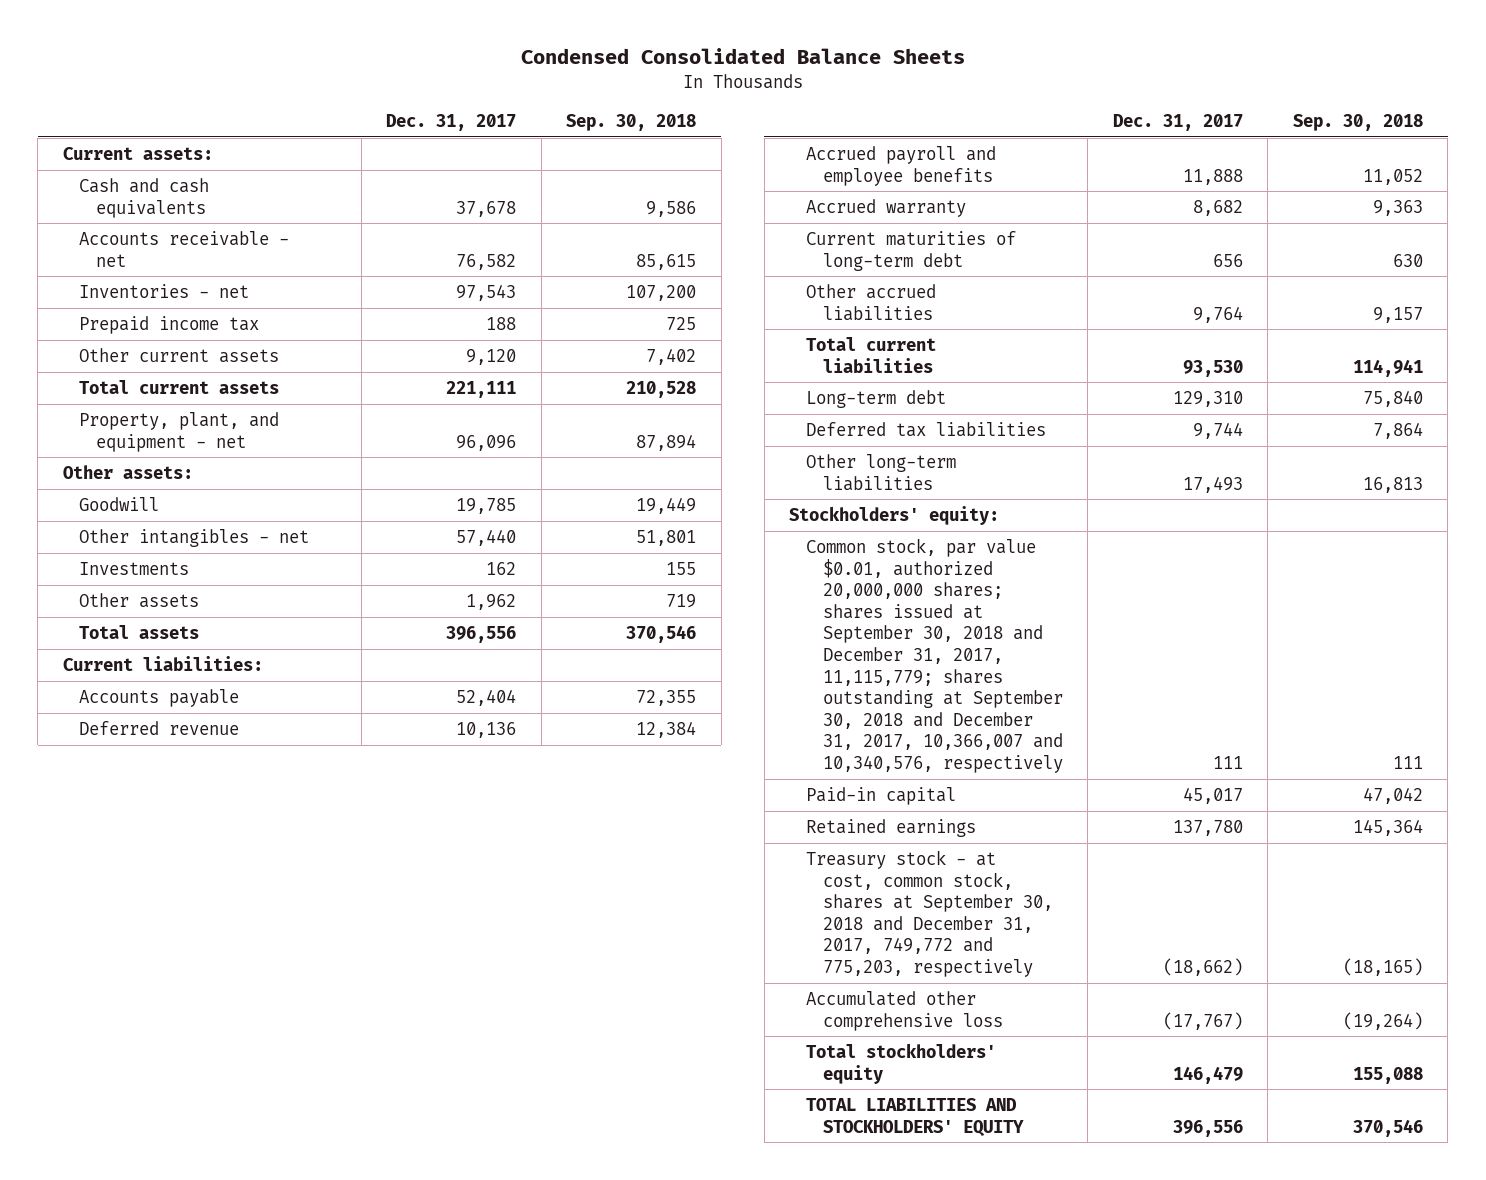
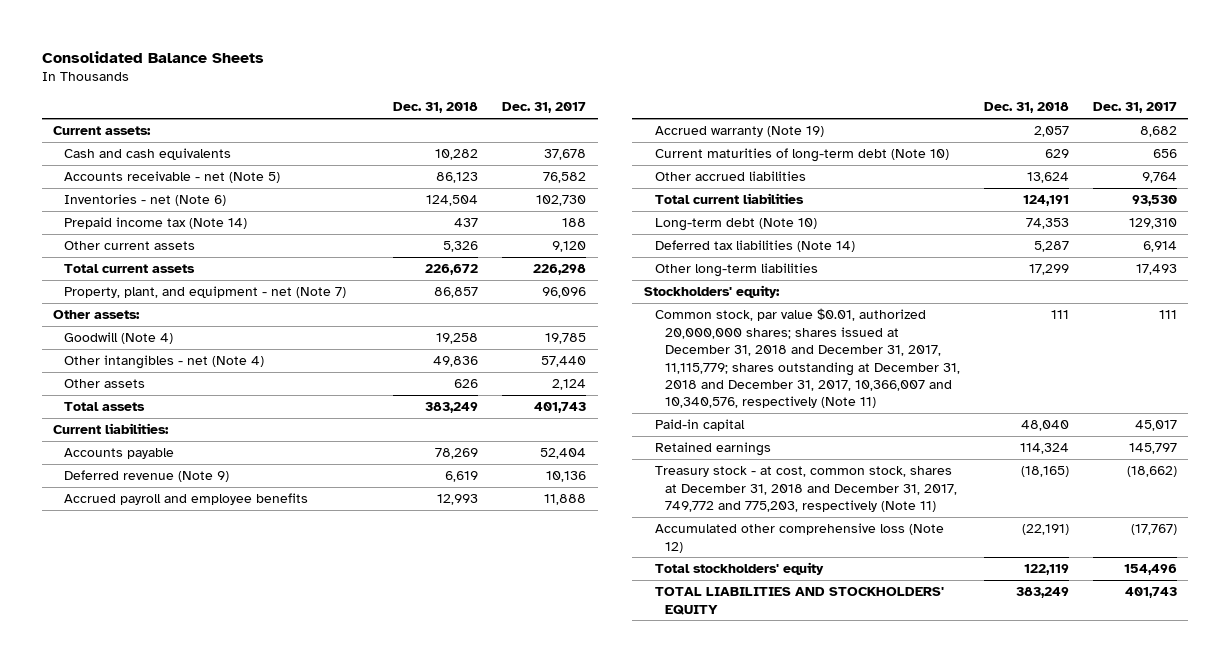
- Condensed Consolidated Balance Sheets
+ Consolidated Balance Sheets
- | Dec. 31, 2017 | Sep. 30, 2018
+ | Dec. 31, 2018 | Dec. 31, 2017
- Accounts receivable - net | 76,582 | 85,615
- Inventories - net | 97,543 | 107,200
- Prepaid income tax | 188 | 725
+ Accounts receivable - net (Note 5) | 86,123 | 76,582
+ Inventories - net (Note 6) | 124,504 | 102,730
+ Prepaid income tax (Note 14) | 437 | 188
- Total current assets | 221,111 | 210,528
- Property, plant, and equipment - net | 96,096 | 87,894
+ Total current assets | 226,672 | 226,298
+ Property, plant, and equipment - net (Note 7) | 86,857 | 96,096
- Goodwill | 19,785 | 19,449
- Other intangibles - net | 57,440 | 51,801
- Investments | 162 | 155
- Other assets | 1,962 | 719
- Total assets | 396,556 | 370,546
+ Goodwill (Note 4) | 19,258 | 19,785
+ Other intangibles - net (Note 4) | 49,836 | 57,440
+ Other assets | 626 | 2,124
+ Total assets | 383,249 | 401,743
- Deferred revenue | 10,136 | 12,384
+ Deferred revenue (Note 9) | 6,619 | 10,136
- Accrued warranty | 8,682 | 9,363
- Current maturities of long-term debt | 656 | 630
+ Accrued warranty (Note 19) | 2,057 | 8,682
+ Current maturities of long-term debt (Note 10) | 629 | 656
- Long-term debt | 129,310 | 75,840
- Deferred tax liabilities | 9,744 | 7,864
+ Long-term debt (Note 10) | 74,353 | 129,310
+ Deferred tax liabilities (Note 14) | 5,287 | 6,914
- Common stock, par value $0.01, authorized 20,000,000 shares; shares issued at September 30, 2018 and December 31, 2017, 11,115,779; shares outstanding at September 30, 2018 and December 31, 2017, 10,366,007 and 10,340,576, respectively | 111 | 111
+ Common stock, par value $0.01, authorized 20,000,000 shares; shares issued at December 31, 2018 and December 31, 2017, 11,115,779; shares outstanding at December 31, 2018 and December 31, 2017, 10,366,007 and 10,340,576, respectively (Note 11) | 111 | 111
- Retained earnings | 137,780 | 145,364
- Treasury stock - at cost, common stock, shares at September 30, 2018 and December 31, 2017, 749,772 and 775,203, respectively | (18,662) | (18,165)
- Accumulated other comprehensive loss | (17,767) | (19,264)
- Total stockholders' equity | 146,479 | 155,088
- TOTAL LIABILITIES AND STOCKHOLDERS' EQUITY | 396,556 | 370,546
+ Retained earnings | 114,324 | 145,797
+ Treasury stock - at cost, common stock, shares at December 31, 2018 and December 31, 2017, 749,772 and 775,203, respectively (Note 11) | (18,165) | (18,662)
+ Accumulated other comprehensive loss (Note 12) | (22,191) | (17,767)
+ Total stockholders' equity | 122,119 | 154,496
+ TOTAL LIABILITIES AND STOCKHOLDERS' EQUITY | 383,249 | 401,743

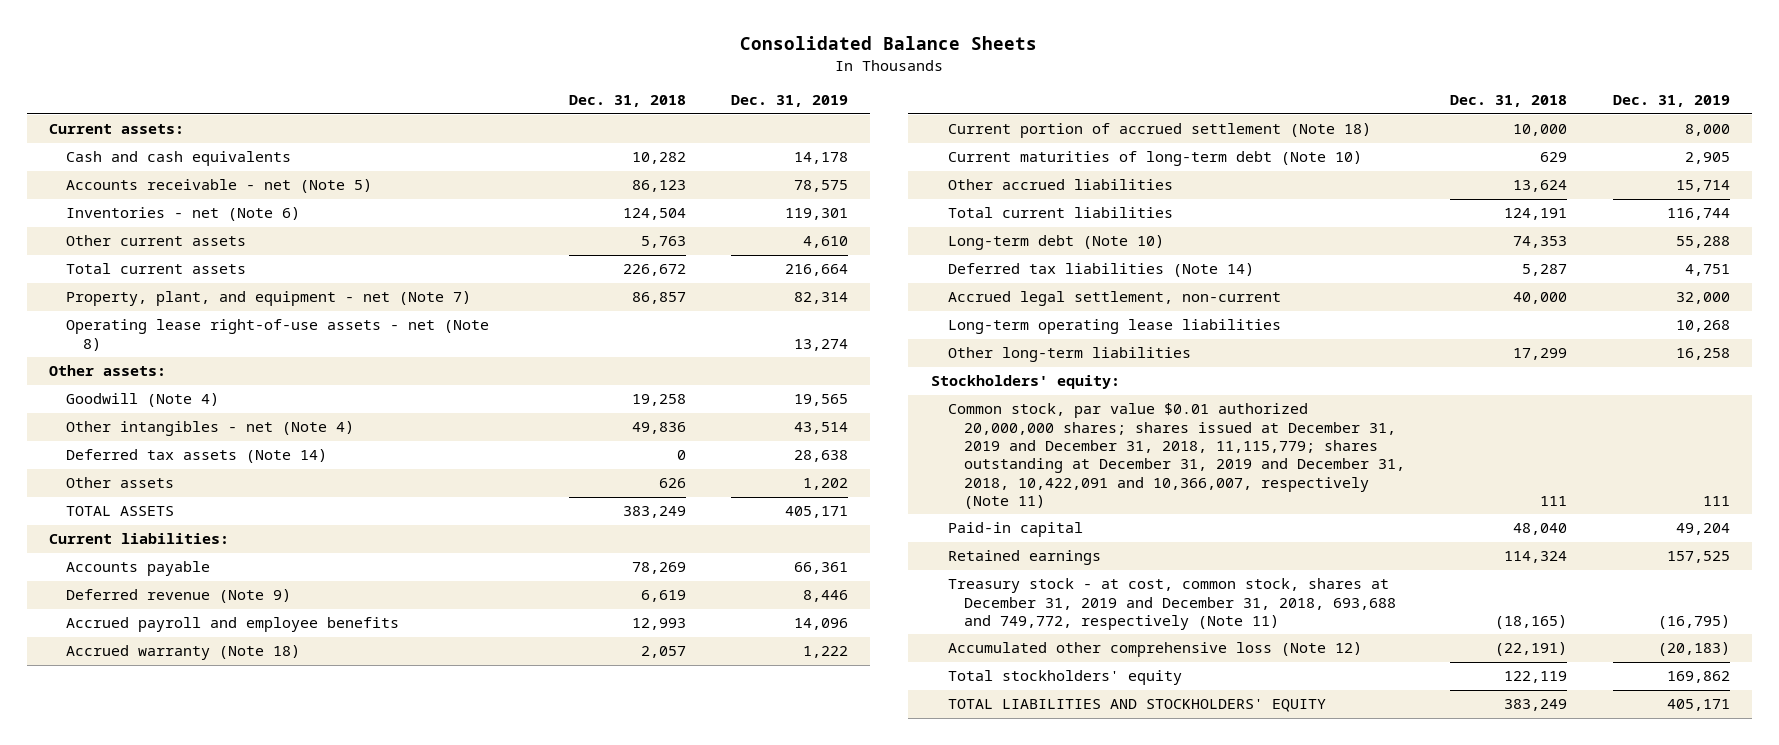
- | Dec. 31, 2018 | Dec. 31, 2017
+ | Dec. 31, 2018 | Dec. 31, 2019
- Prepaid income tax (Note 14) | 437 | 188
- Other current assets | 5,326 | 9,120
+ Other current assets | 5,763 | 4,610
+ Operating lease right-of-use assets - net (Note 8) | | 13,274
+ Deferred tax assets (Note 14) | 0 | 28,638
- Total assets | 383,249 | 401,743
+ TOTAL ASSETS | 383,249 | 405,171
- Accrued warranty (Note 19) | 2,057 | 8,682
+ Accrued warranty (Note 18) | 2,057 | 1,222
+ Current portion of accrued settlement (Note 18) | 10,000 | 8,000
+ Accrued legal settlement, non-current | 40,000 | 32,000
+ Long-term operating lease liabilities | | 10,268
- Common stock, par value $0.01, authorized 20,000,000 shares; shares issued at December 31, 2018 and December 31, 2017, 11,115,779; shares outstanding at December 31, 2018 and December 31, 2017, 10,366,007 and 10,340,576, respectively (Note 11) | 111 | 111
+ Common stock, par value $0.01 authorized 20,000,000 shares; shares issued at December 31, 2019 and December 31, 2018, 11,115,779; shares outstanding at December 31, 2019 and December 31, 2018, 10,422,091 and 10,366,007, respectively (Note 11) | 111 | 111
- Treasury stock - at cost, common stock, shares at December 31, 2018 and December 31, 2017, 749,772 and 775,203, respectively (Note 11) | (18,165) | (18,662)
+ Treasury stock - at cost, common stock, shares at December 31, 2019 and December 31, 2018, 693,688 and 749,772, respectively (Note 11) | (18,165) | (16,795)

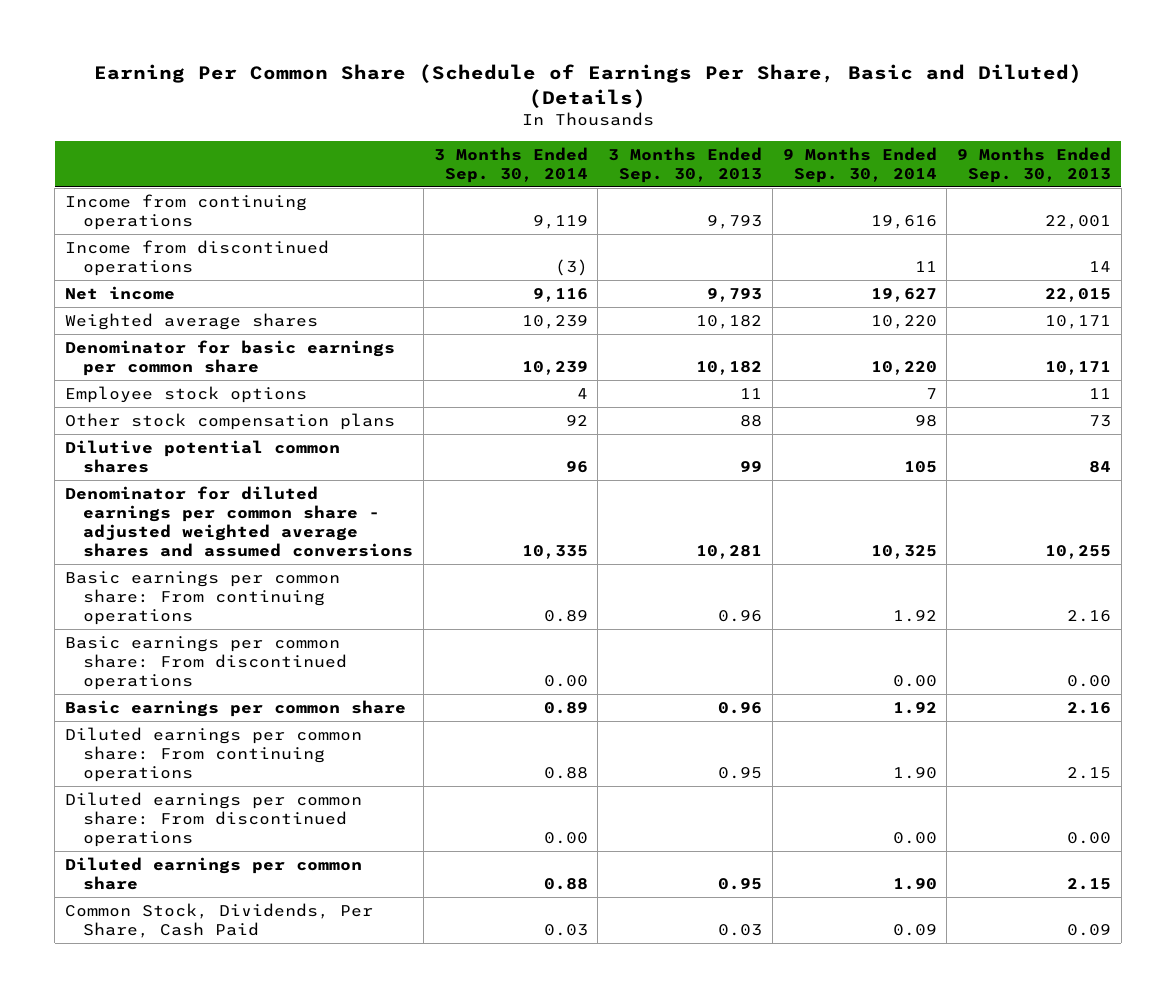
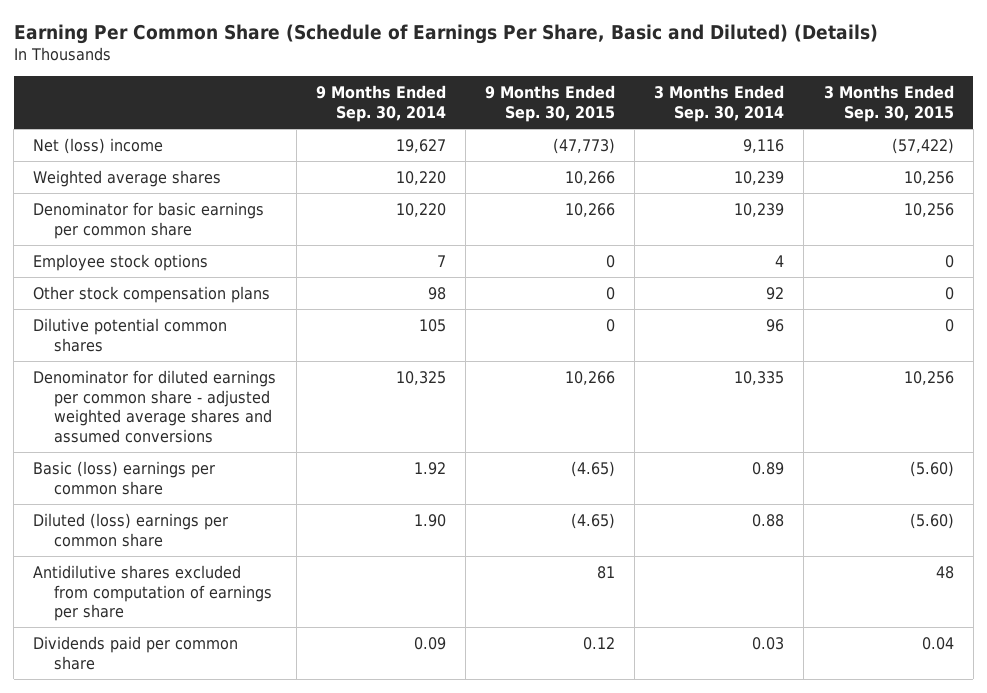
- | 3 Months Ended Sep. 30, 2014 | 3 Months Ended Sep. 30, 2013 | 9 Months Ended Sep. 30, 2014 | 9 Months Ended Sep. 30, 2013
+ | 9 Months Ended Sep. 30, 2014 | 9 Months Ended Sep. 30, 2015 | 3 Months Ended Sep. 30, 2014 | 3 Months Ended Sep. 30, 2015
- Income from continuing operations | 9,119 | 9,793 | 19,616 | 22,001
- Income from discontinued operations | (3) | | 11 | 14
- Net income | 9,116 | 9,793 | 19,627 | 22,015
+ Net (loss) income | 19,627 | (47,773) | 9,116 | (57,422)
- Basic earnings per common share: From continuing operations | 0.89 | 0.96 | 1.92 | 2.16
- Basic earnings per common share: From discontinued operations | 0.00 | | 0.00 | 0.00
- Basic earnings per common share | 0.89 | 0.96 | 1.92 | 2.16
- Diluted earnings per common share: From continuing operations | 0.88 | 0.95 | 1.90 | 2.15
- Diluted earnings per common share: From discontinued operations | 0.00 | | 0.00 | 0.00
- Diluted earnings per common share | 0.88 | 0.95 | 1.90 | 2.15
- Common Stock, Dividends, Per Share, Cash Paid | 0.03 | 0.03 | 0.09 | 0.09
+ Basic (loss) earnings per common share | 1.92 | (4.65) | 0.89 | (5.60)
+ Diluted (loss) earnings per common share | 1.90 | (4.65) | 0.88 | (5.60)
+ Antidilutive shares excluded from computation of earnings per share | | 81 | | 48
+ Dividends paid per common share | 0.09 | 0.12 | 0.03 | 0.04

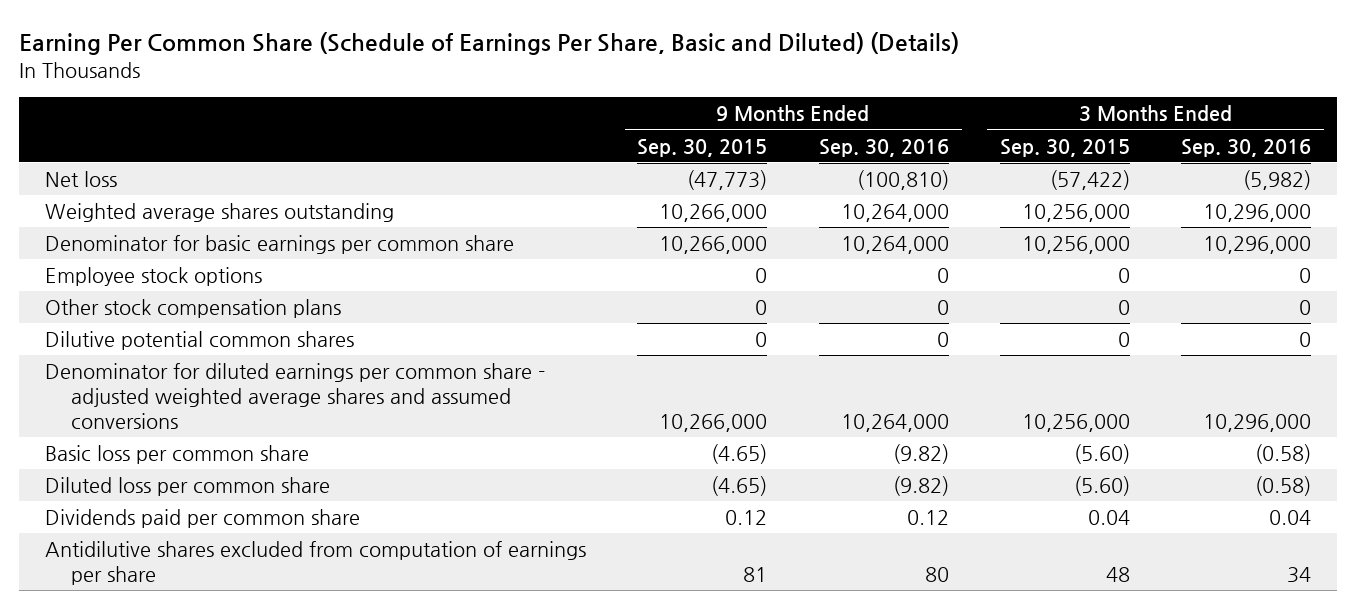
- | 9 Months Ended Sep. 30, 2014 | 9 Months Ended Sep. 30, 2015 | 3 Months Ended Sep. 30, 2014 | 3 Months Ended Sep. 30, 2015
+ | 9 Months Ended Sep. 30, 2015 | 9 Months Ended Sep. 30, 2016 | 3 Months Ended Sep. 30, 2015 | 3 Months Ended Sep. 30, 2016
- Net (loss) income | 19,627 | (47,773) | 9,116 | (57,422)
- Weighted average shares | 10,220 | 10,266 | 10,239 | 10,256
- Denominator for basic earnings per common share | 10,220 | 10,266 | 10,239 | 10,256
+ Net loss | (47,773) | (100,810) | (57,422) | (5,982)
+ Weighted average shares outstanding | 10,266,000 | 10,264,000 | 10,256,000 | 10,296,000
+ Denominator for basic earnings per common share | 10,266,000 | 10,264,000 | 10,256,000 | 10,296,000
- Denominator for diluted earnings per common share - adjusted weighted average shares and assumed conversions | 10,325 | 10,266 | 10,335 | 10,256
- Basic (loss) earnings per common share | 1.92 | (4.65) | 0.89 | (5.60)
- Diluted (loss) earnings per common share | 1.90 | (4.65) | 0.88 | (5.60)
+ Denominator for diluted earnings per common share - adjusted weighted average shares and assumed conversions | 10,266,000 | 10,264,000 | 10,256,000 | 10,296,000
+ Basic loss per common share | (4.65) | (9.82) | (5.60) | (0.58)
+ Diluted loss per common share | (4.65) | (9.82) | (5.60) | (0.58)
moved down: Antidilutive shares excluded from computation of earnings per share | 81 | 80 | 48 | 34

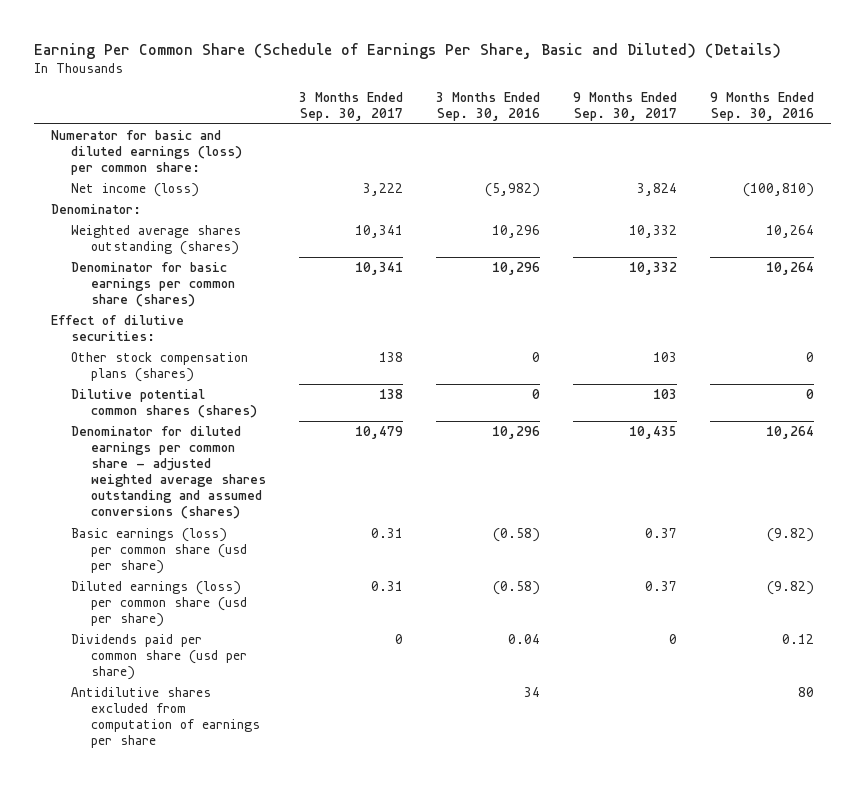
- | 9 Months Ended Sep. 30, 2015 | 9 Months Ended Sep. 30, 2016 | 3 Months Ended Sep. 30, 2015 | 3 Months Ended Sep. 30, 2016
+ | 3 Months Ended Sep. 30, 2017 | 3 Months Ended Sep. 30, 2016 | 9 Months Ended Sep. 30, 2017 | 9 Months Ended Sep. 30, 2016
- Net loss | (47,773) | (100,810) | (57,422) | (5,982)
- Weighted average shares outstanding | 10,266,000 | 10,264,000 | 10,256,000 | 10,296,000
- Denominator for basic earnings per common share | 10,266,000 | 10,264,000 | 10,256,000 | 10,296,000
- Employee stock options | 0 | 0 | 0 | 0
- Other stock compensation plans | 0 | 0 | 0 | 0
- Dilutive potential common shares | 0 | 0 | 0 | 0
- Denominator for diluted earnings per common share - adjusted weighted average shares and assumed conversions | 10,266,000 | 10,264,000 | 10,256,000 | 10,296,000
- Basic loss per common share | (4.65) | (9.82) | (5.60) | (0.58)
- Diluted loss per common share | (4.65) | (9.82) | (5.60) | (0.58)
- Dividends paid per common share | 0.12 | 0.12 | 0.04 | 0.04
+ Numerator for basic and diluted earnings (loss) per common share:
+ Net income (loss) | 3,222 | (5,982) | 3,824 | (100,810)
+ Denominator:
+ Weighted average shares outstanding (shares) | 10,341 | 10,296 | 10,332 | 10,264
+ Denominator for basic earnings per common share (shares) | 10,341 | 10,296 | 10,332 | 10,264
+ Effect of dilutive securities:
+ Other stock compensation plans (shares) | 138 | 0 | 103 | 0
+ Dilutive potential common shares (shares) | 138 | 0 | 103 | 0
+ Denominator for diluted earnings per common share - adjusted weighted average shares outstanding and assumed conversions (shares) | 10,479 | 10,296 | 10,435 | 10,264
+ Basic earnings (loss) per common share (usd per share) | 0.31 | (0.58) | 0.37 | (9.82)
+ Diluted earnings (loss) per common share (usd per share) | 0.31 | (0.58) | 0.37 | (9.82)
+ Dividends paid per common share (usd per share) | 0 | 0.04 | 0 | 0.12

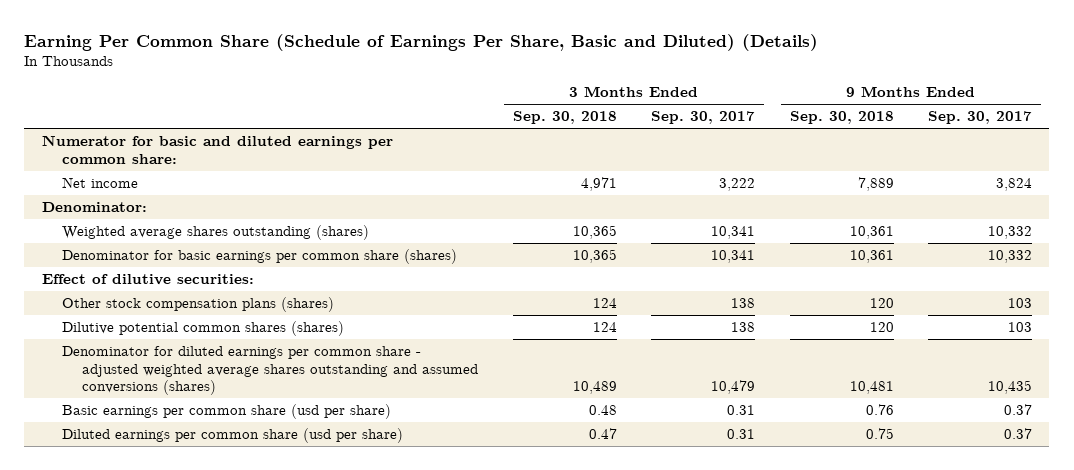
- | 3 Months Ended Sep. 30, 2017 | 3 Months Ended Sep. 30, 2016 | 9 Months Ended Sep. 30, 2017 | 9 Months Ended Sep. 30, 2016
+ | 3 Months Ended Sep. 30, 2018 | 3 Months Ended Sep. 30, 2017 | 9 Months Ended Sep. 30, 2018 | 9 Months Ended Sep. 30, 2017
- Numerator for basic and diluted earnings (loss) per common share:
- Net income (loss) | 3,222 | (5,982) | 3,824 | (100,810)
+ Numerator for basic and diluted earnings per common share:
+ Net income | 4,971 | 3,222 | 7,889 | 3,824
- Basic earnings (loss) per common share (usd per share) | 0.31 | (0.58) | 0.37 | (9.82)
- Diluted earnings (loss) per common share (usd per share) | 0.31 | (0.58) | 0.37 | (9.82)
- Dividends paid per common share (usd per share) | 0 | 0.04 | 0 | 0.12
- Antidilutive shares excluded from computation of earnings per share | | 34 | | 80
+ Basic earnings per common share (usd per share) | 0.48 | 0.31 | 0.76 | 0.37
+ Diluted earnings per common share (usd per share) | 0.47 | 0.31 | 0.75 | 0.37

